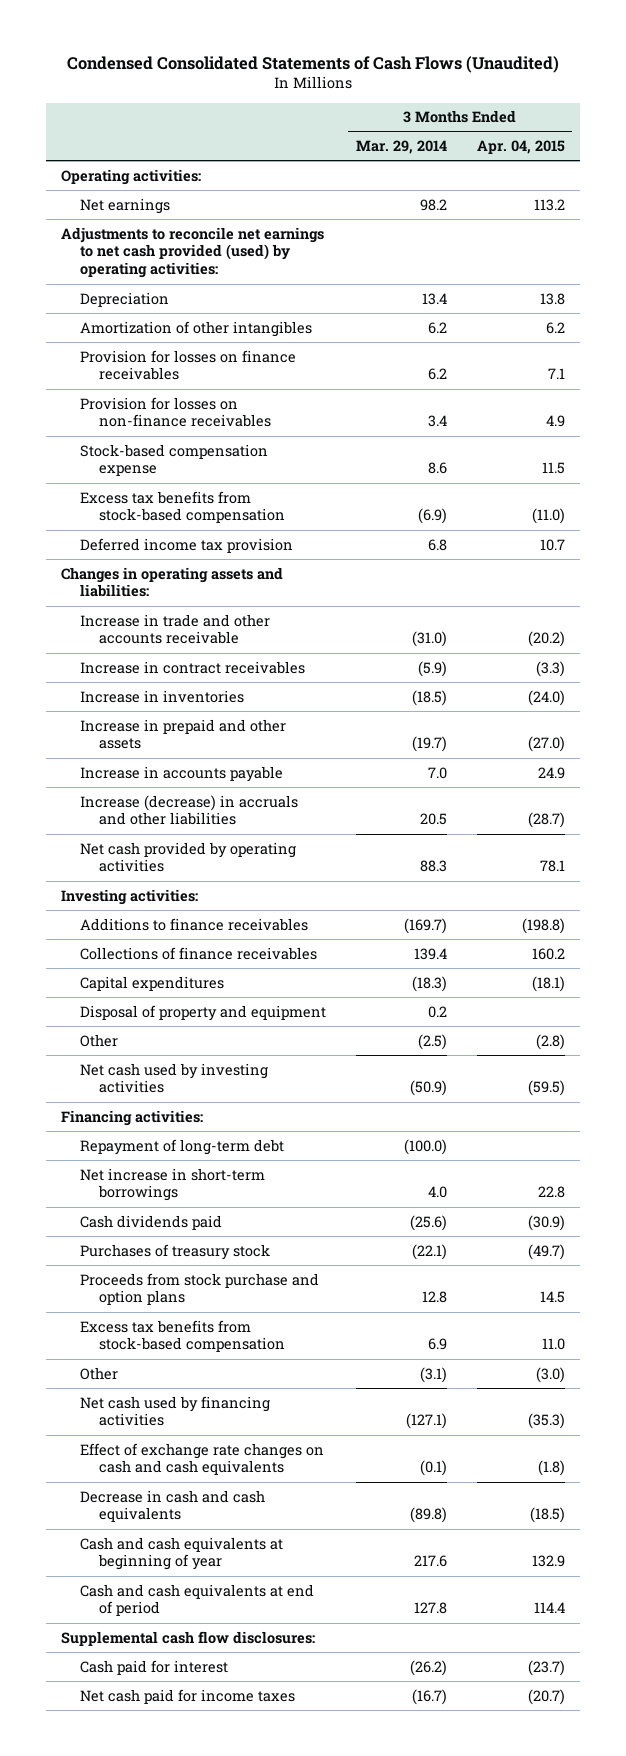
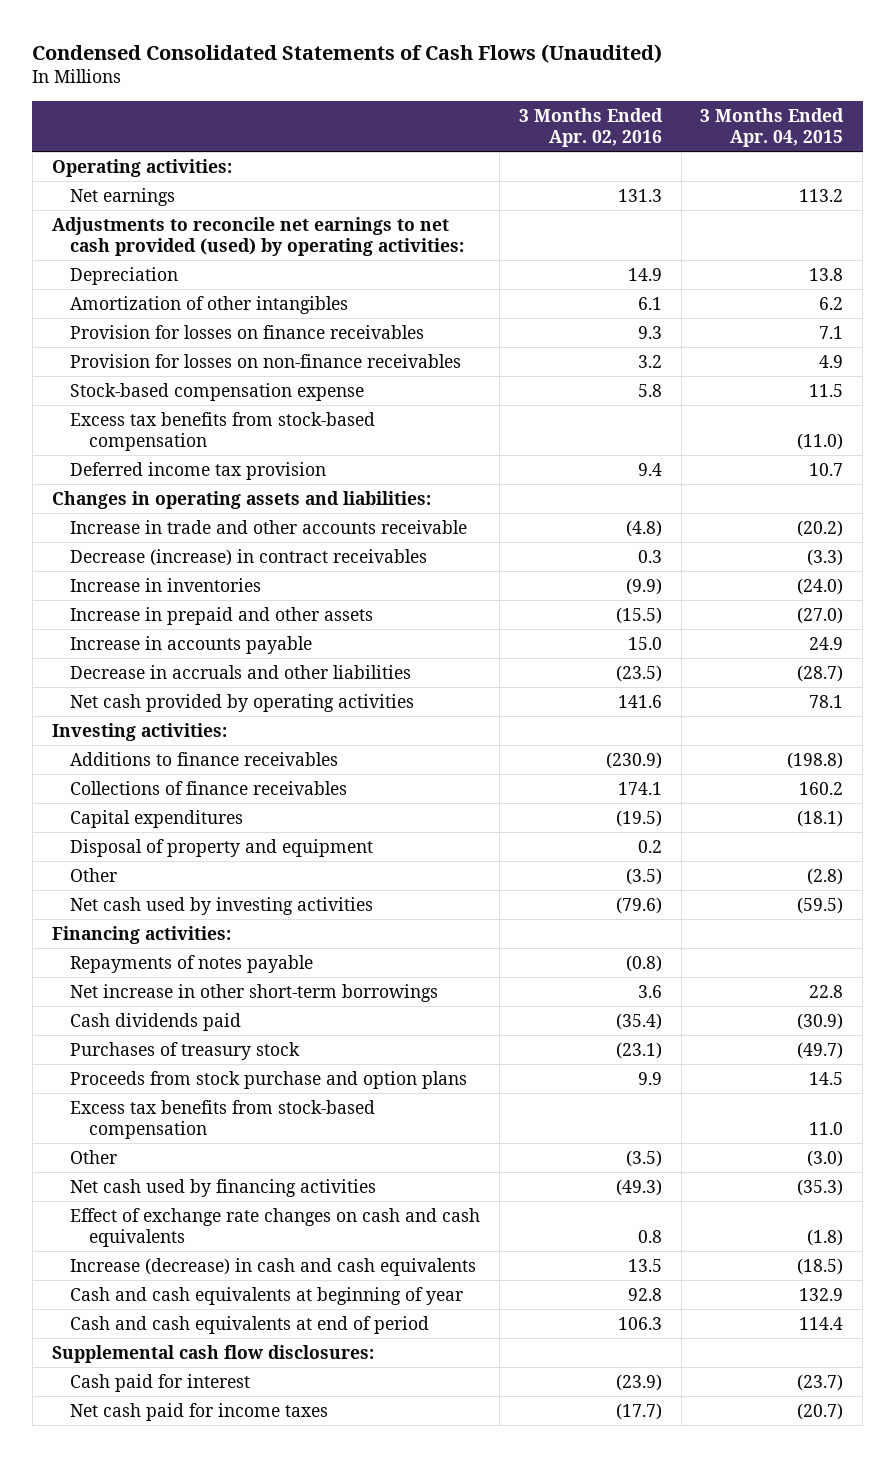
- | 3 Months Ended Mar. 29, 2014 | 3 Months Ended Apr. 04, 2015
+ | 3 Months Ended Apr. 02, 2016 | 3 Months Ended Apr. 04, 2015
- Increase in contract receivables | (5.9) | (3.3)
+ Decrease (increase) in contract receivables | 0.3 | (3.3)
- Increase (decrease) in accruals and other liabilities | 20.5 | (28.7)
+ Decrease in accruals and other liabilities | (23.5) | (28.7)
- Repayment of long-term debt | (100.0) |
- Net increase in short-term borrowings | 4.0 | 22.8
+ Repayments of notes payable | (0.8) |
+ Net increase in other short-term borrowings | 3.6 | 22.8
- Decrease in cash and cash equivalents | (89.8) | (18.5)
+ Increase (decrease) in cash and cash equivalents | 13.5 | (18.5)

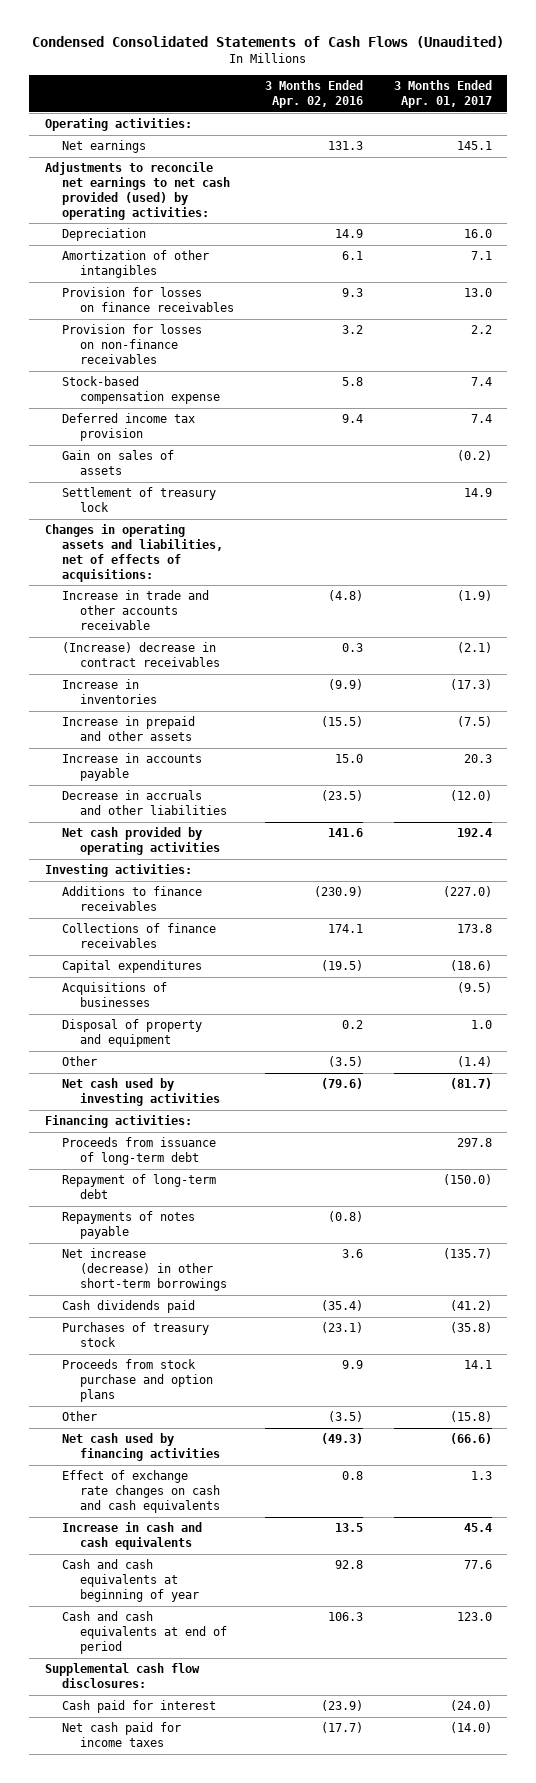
- | 3 Months Ended Apr. 02, 2016 | 3 Months Ended Apr. 04, 2015
+ | 3 Months Ended Apr. 02, 2016 | 3 Months Ended Apr. 01, 2017
- Excess tax benefits from stock-based compensation | | (11.0)
- Changes in operating assets and liabilities:
+ Gain on sales of assets | | (0.2)
+ Settlement of treasury lock | | 14.9
+ Changes in operating assets and liabilities, net of effects of acquisitions:
- Decrease (increase) in contract receivables | 0.3 | (3.3)
+ (Increase) decrease in contract receivables | 0.3 | (2.1)
+ Acquisitions of businesses | | (9.5)
+ Proceeds from issuance of long-term debt | | 297.8
+ Repayment of long-term debt | | (150.0)
- Net increase in other short-term borrowings | 3.6 | 22.8
+ Net increase (decrease) in other short-term borrowings | 3.6 | (135.7)
- Excess tax benefits from stock-based compensation | | 11.0
- Increase (decrease) in cash and cash equivalents | 13.5 | (18.5)
+ Increase in cash and cash equivalents | 13.5 | 45.4

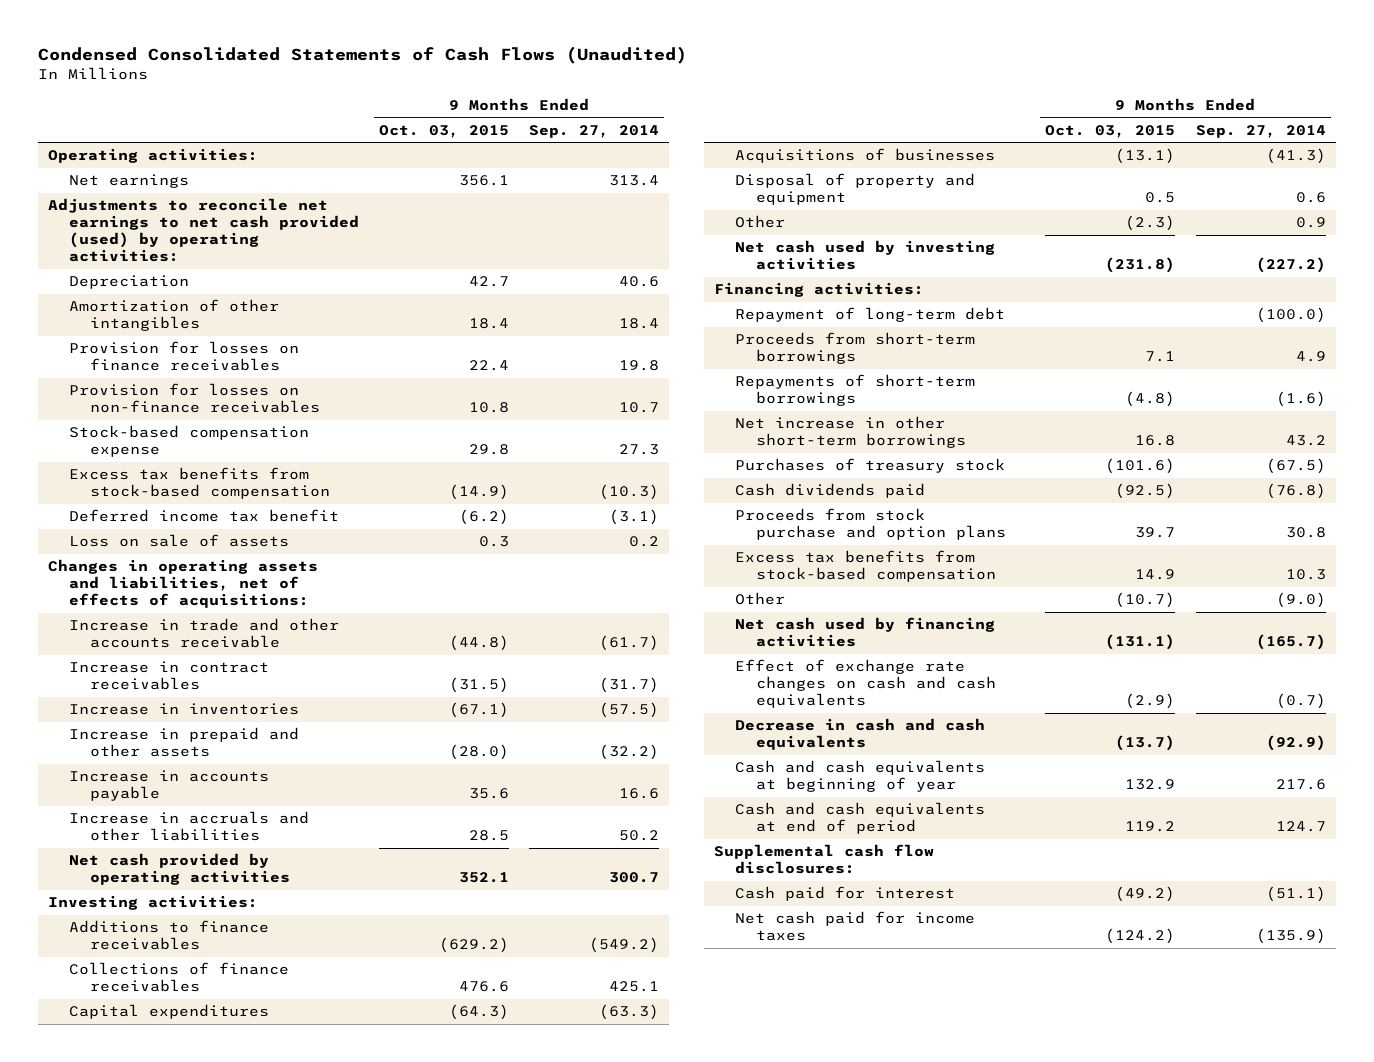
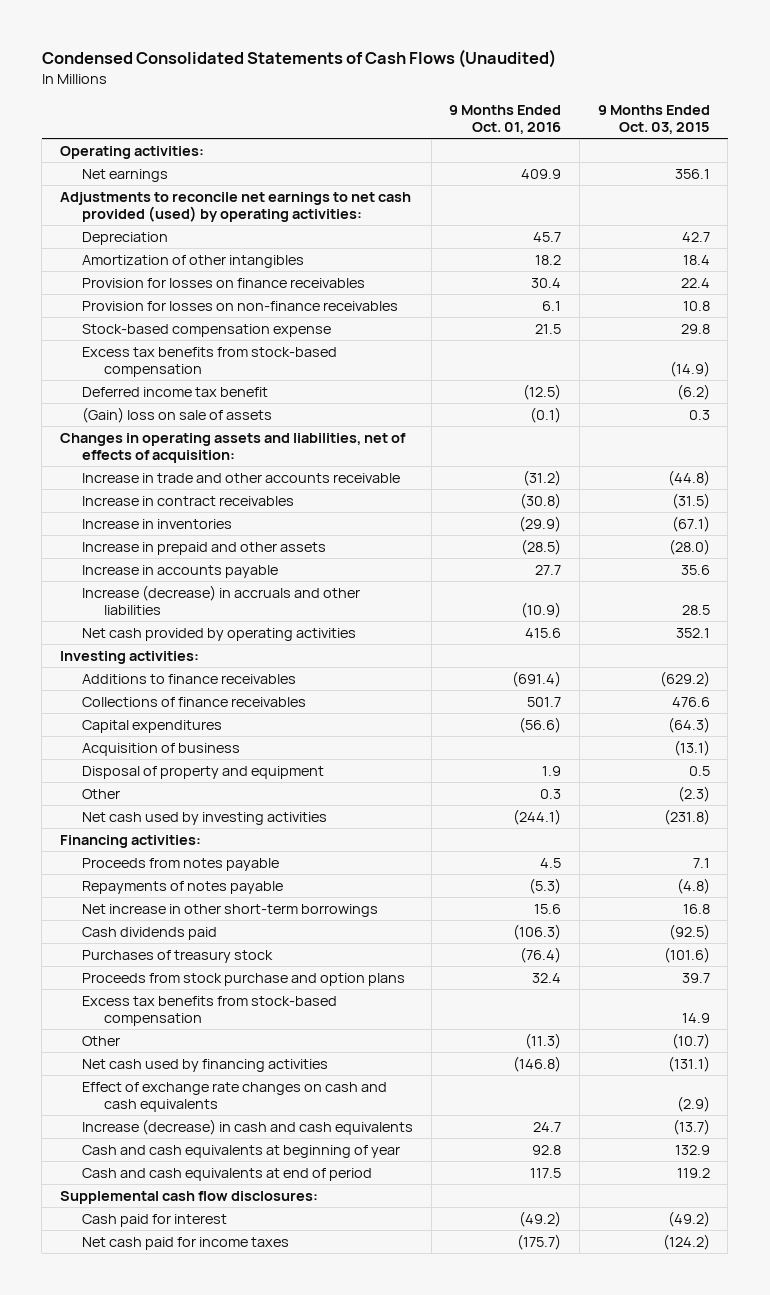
- | 9 Months Ended Oct. 03, 2015 | 9 Months Ended Sep. 27, 2014
+ | 9 Months Ended Oct. 01, 2016 | 9 Months Ended Oct. 03, 2015
- Loss on sale of assets | 0.3 | 0.2
- Changes in operating assets and liabilities, net of effects of acquisitions:
+ (Gain) loss on sale of assets | (0.1) | 0.3
+ Changes in operating assets and liabilities, net of effects of acquisition:
- Increase in accruals and other liabilities | 28.5 | 50.2
+ Increase (decrease) in accruals and other liabilities | (10.9) | 28.5
- Acquisitions of businesses | (13.1) | (41.3)
+ Acquisition of business | | (13.1)
- Repayment of long-term debt | | (100.0)
- Proceeds from short-term borrowings | 7.1 | 4.9
- Repayments of short-term borrowings | (4.8) | (1.6)
+ Proceeds from notes payable | 4.5 | 7.1
+ Repayments of notes payable | (5.3) | (4.8)
moved down: Purchases of treasury stock | (76.4) | (101.6)
- Decrease in cash and cash equivalents | (13.7) | (92.9)
+ Increase (decrease) in cash and cash equivalents | 24.7 | (13.7)

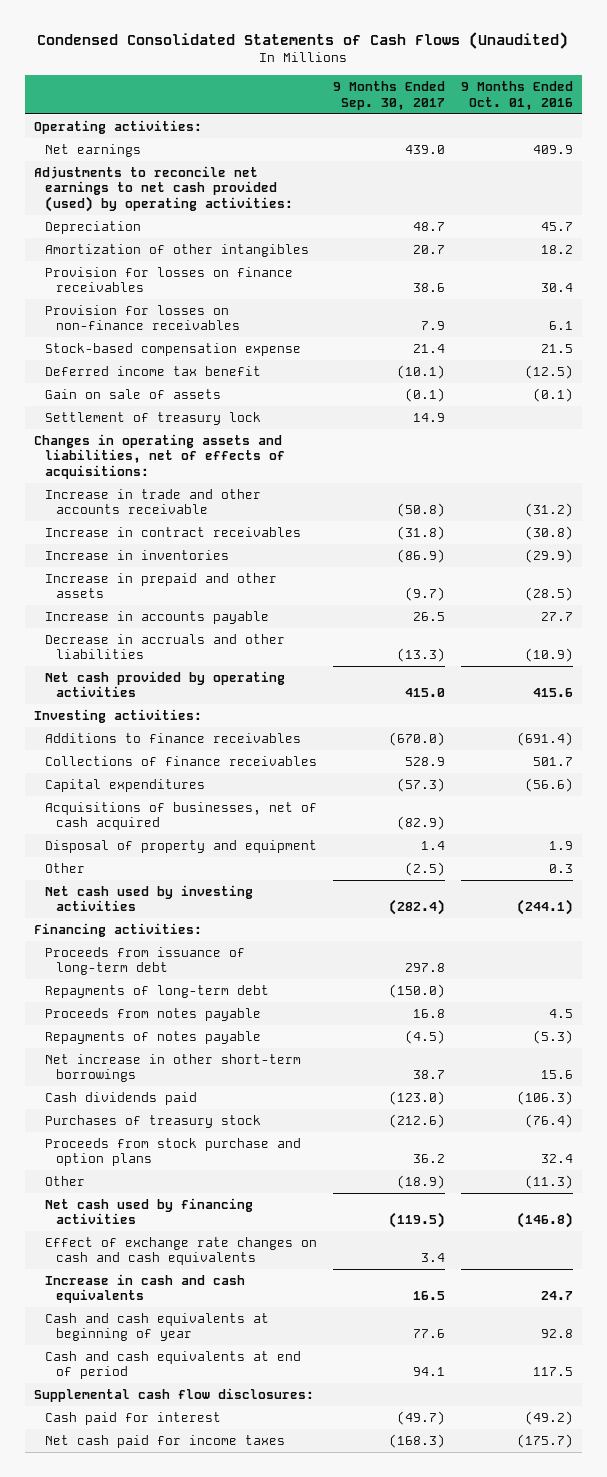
- | 9 Months Ended Oct. 01, 2016 | 9 Months Ended Oct. 03, 2015
+ | 9 Months Ended Sep. 30, 2017 | 9 Months Ended Oct. 01, 2016
- Excess tax benefits from stock-based compensation | | (14.9)
- (Gain) loss on sale of assets | (0.1) | 0.3
- Changes in operating assets and liabilities, net of effects of acquisition:
+ Gain on sale of assets | (0.1) | (0.1)
+ Settlement of treasury lock | 14.9 |
+ Changes in operating assets and liabilities, net of effects of acquisitions:
- Increase (decrease) in accruals and other liabilities | (10.9) | 28.5
+ Decrease in accruals and other liabilities | (13.3) | (10.9)
- Acquisition of business | | (13.1)
+ Acquisitions of businesses, net of cash acquired | (82.9) |
+ Proceeds from issuance of long-term debt | 297.8 |
+ Repayments of long-term debt | (150.0) |
- Excess tax benefits from stock-based compensation | | 14.9
- Increase (decrease) in cash and cash equivalents | 24.7 | (13.7)
+ Increase in cash and cash equivalents | 16.5 | 24.7

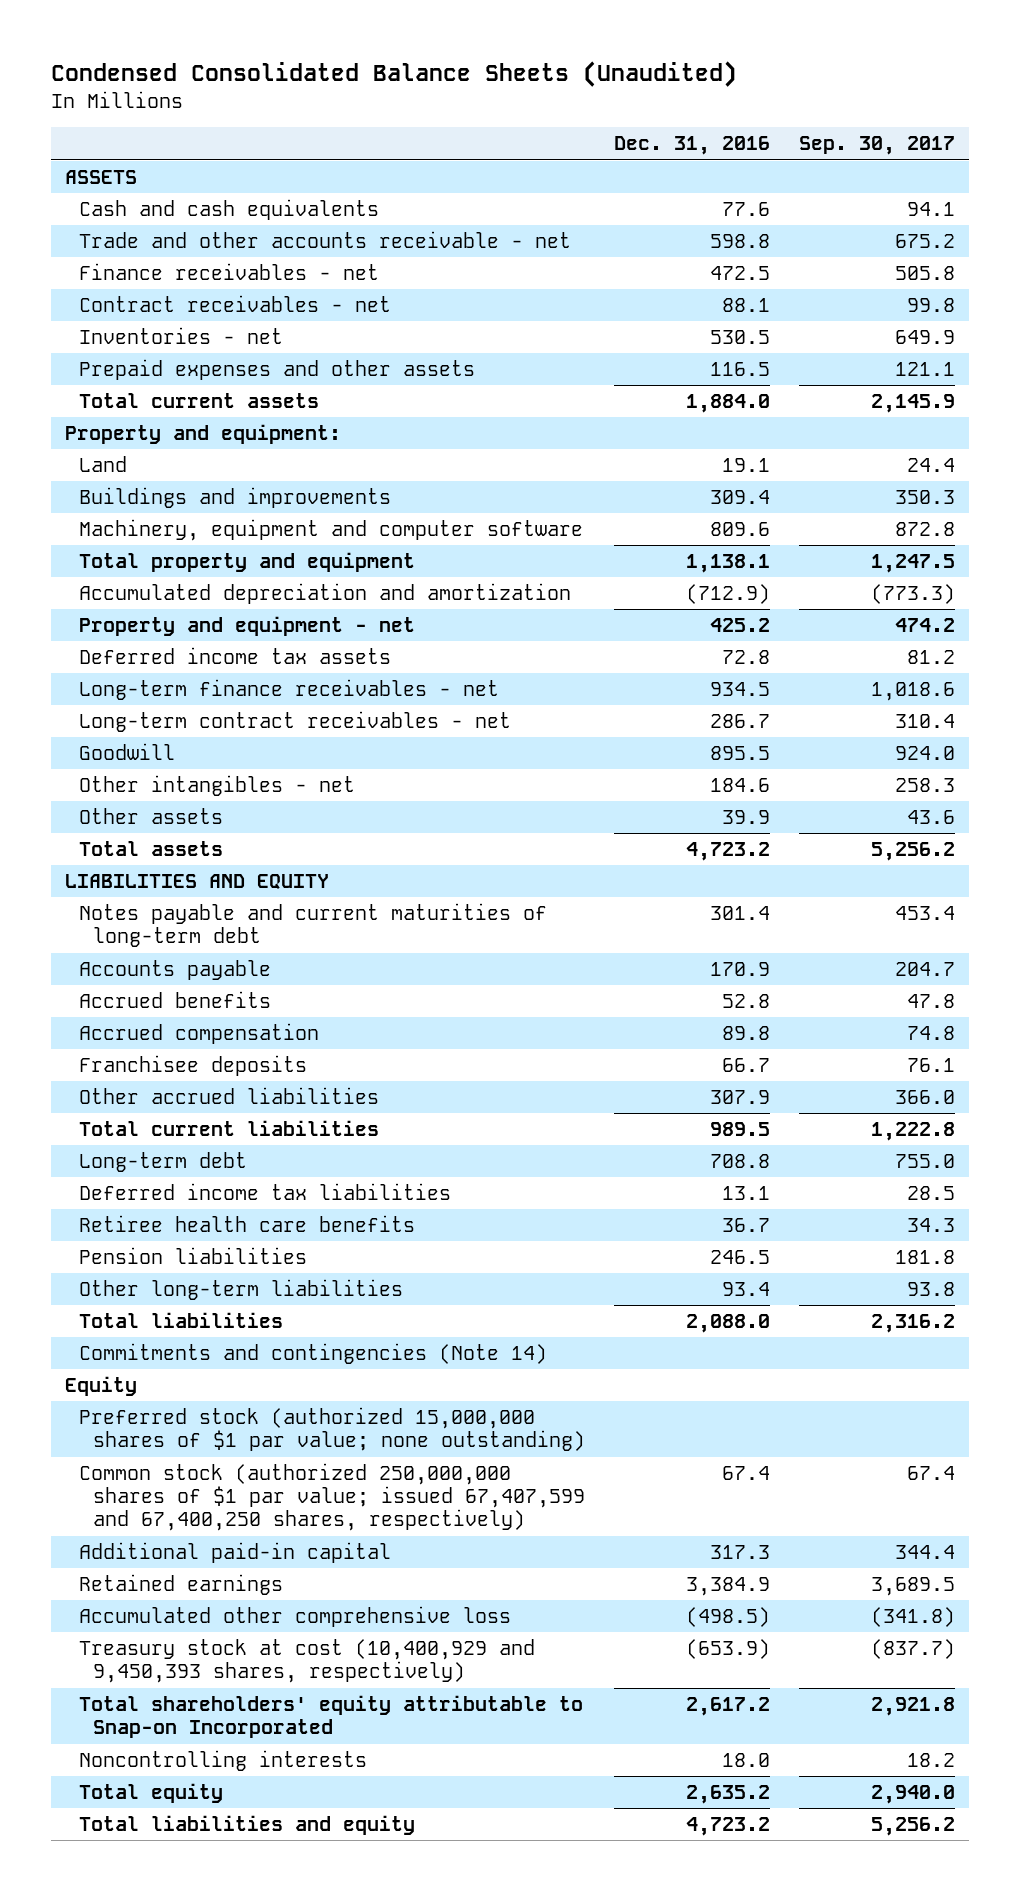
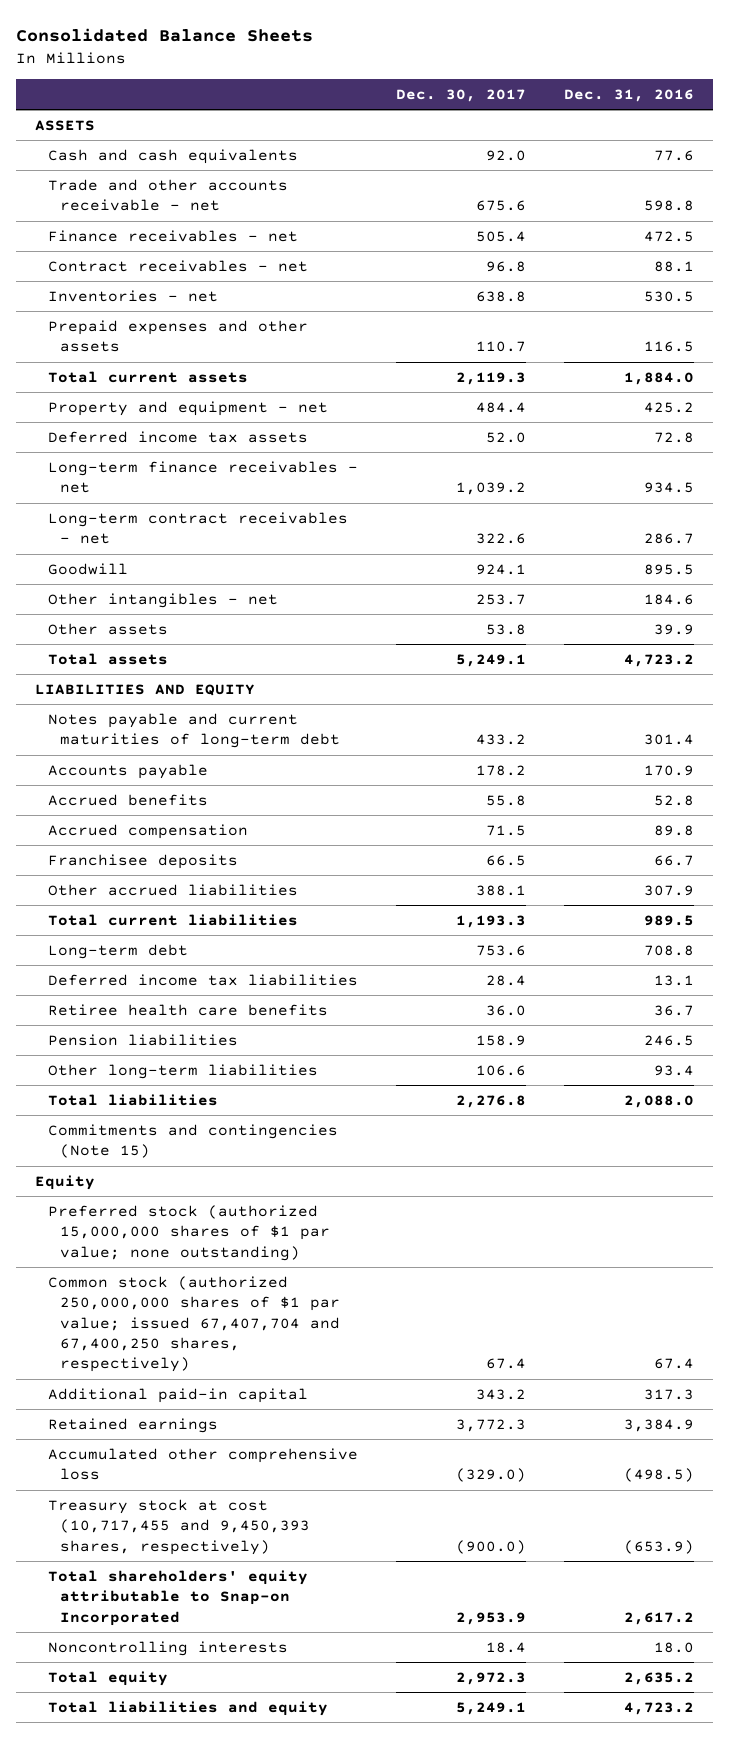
- Condensed Consolidated Balance Sheets (Unaudited)
+ Consolidated Balance Sheets
- | Dec. 31, 2016 | Sep. 30, 2017
+ | Dec. 30, 2017 | Dec. 31, 2016
- Property and equipment:
- Land | 19.1 | 24.4
- Buildings and improvements | 309.4 | 350.3
- Machinery, equipment and computer software | 809.6 | 872.8
- Total property and equipment | 1,138.1 | 1,247.5
- Accumulated depreciation and amortization | (712.9) | (773.3)
- Commitments and contingencies (Note 14)
+ Commitments and contingencies (Note 15)
- Common stock (authorized 250,000,000 shares of $1 par value; issued 67,407,599 and 67,400,250 shares, respectively) | 67.4 | 67.4
+ Common stock (authorized 250,000,000 shares of $1 par value; issued 67,407,704 and 67,400,250 shares, respectively) | 67.4 | 67.4
- Treasury stock at cost (10,400,929 and 9,450,393 shares, respectively) | (653.9) | (837.7)
+ Treasury stock at cost (10,717,455 and 9,450,393 shares, respectively) | (900.0) | (653.9)

